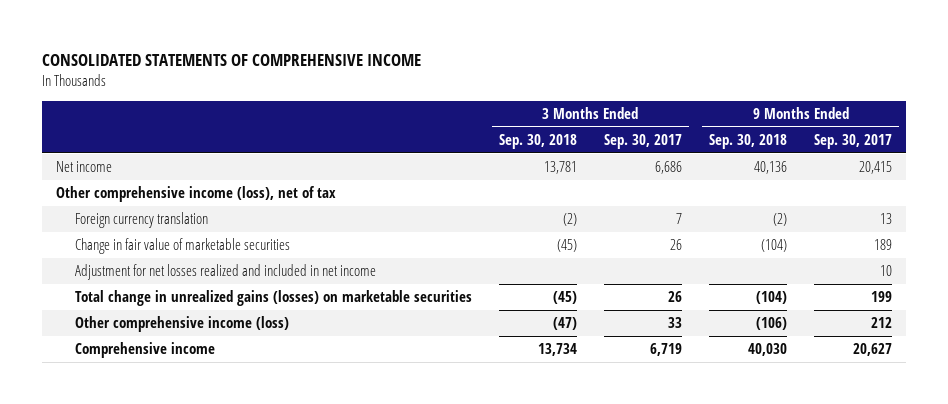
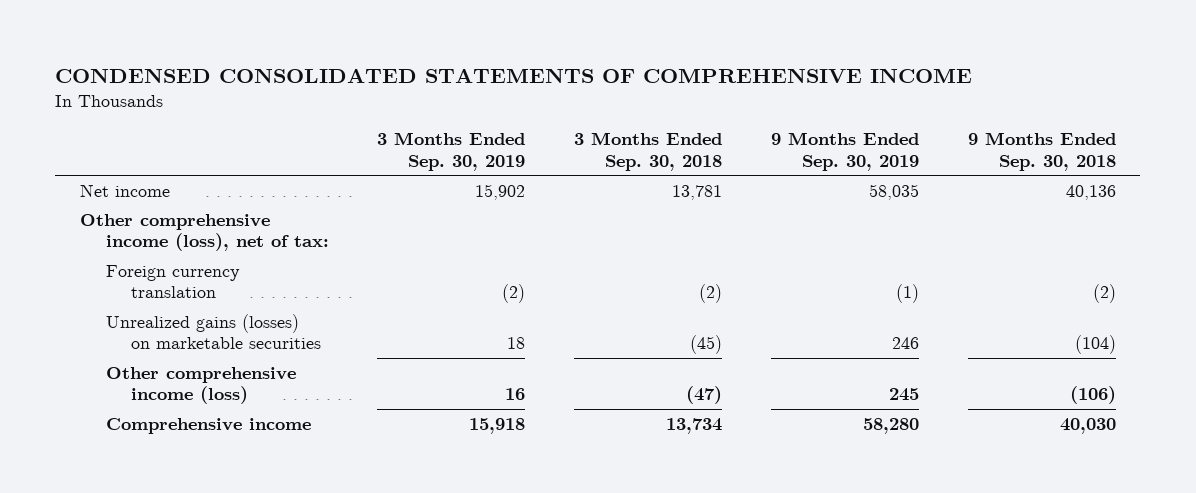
- CONSOLIDATED STATEMENTS OF COMPREHENSIVE INCOME
+ CONDENSED CONSOLIDATED STATEMENTS OF COMPREHENSIVE INCOME
- | 3 Months Ended Sep. 30, 2018 | 3 Months Ended Sep. 30, 2017 | 9 Months Ended Sep. 30, 2018 | 9 Months Ended Sep. 30, 2017
+ | 3 Months Ended Sep. 30, 2019 | 3 Months Ended Sep. 30, 2018 | 9 Months Ended Sep. 30, 2019 | 9 Months Ended Sep. 30, 2018
- Other comprehensive income (loss), net of tax
+ Other comprehensive income (loss), net of tax:
- Change in fair value of marketable securities | (45) | 26 | (104) | 189
- Adjustment for net losses realized and included in net income | | | | 10
- Total change in unrealized gains (losses) on marketable securities | (45) | 26 | (104) | 199
+ Unrealized gains (losses) on marketable securities | 18 | (45) | 246 | (104)

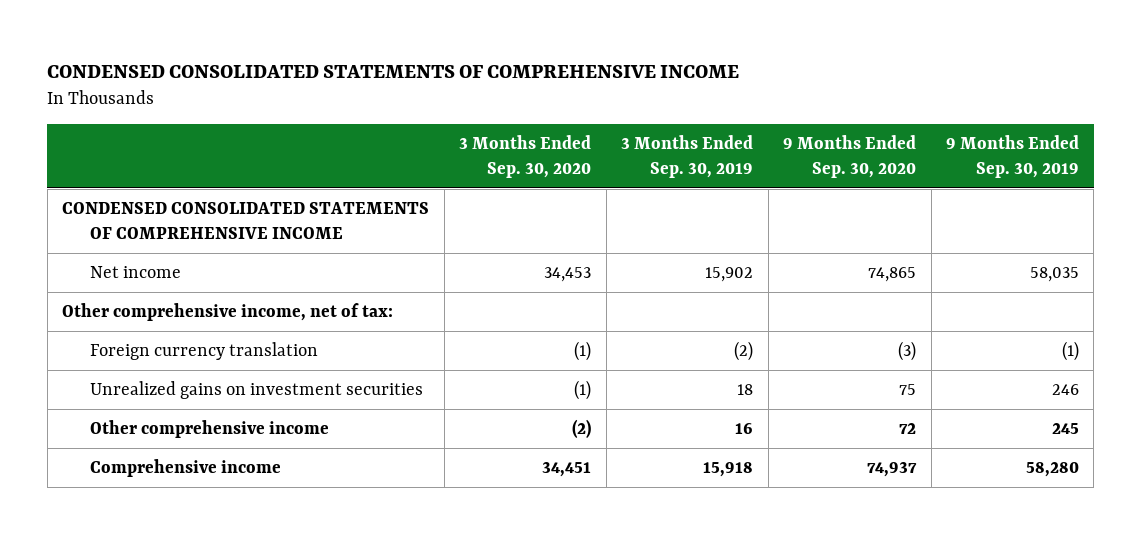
- | 3 Months Ended Sep. 30, 2019 | 3 Months Ended Sep. 30, 2018 | 9 Months Ended Sep. 30, 2019 | 9 Months Ended Sep. 30, 2018
+ | 3 Months Ended Sep. 30, 2020 | 3 Months Ended Sep. 30, 2019 | 9 Months Ended Sep. 30, 2020 | 9 Months Ended Sep. 30, 2019
+ CONDENSED CONSOLIDATED STATEMENTS OF COMPREHENSIVE INCOME
- Other comprehensive income (loss), net of tax:
+ Other comprehensive income, net of tax:
- Unrealized gains (losses) on marketable securities | 18 | (45) | 246 | (104)
- Other comprehensive income (loss) | 16 | (47) | 245 | (106)
+ Unrealized gains on investment securities | (1) | 18 | 75 | 246
+ Other comprehensive income | (2) | 16 | 72 | 245

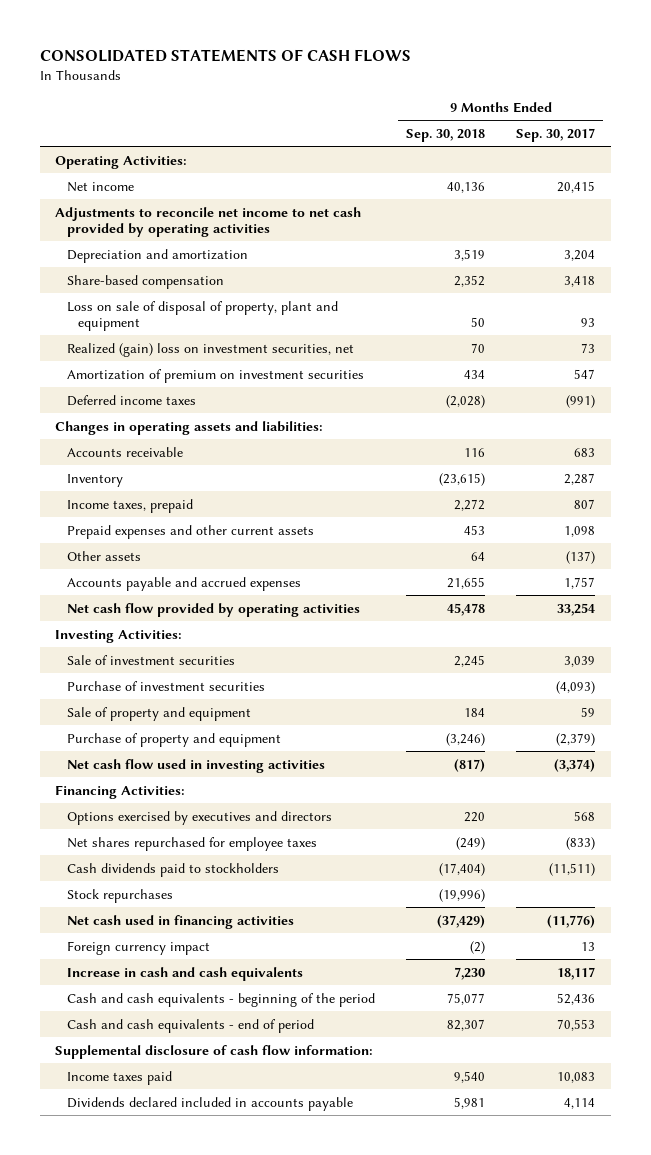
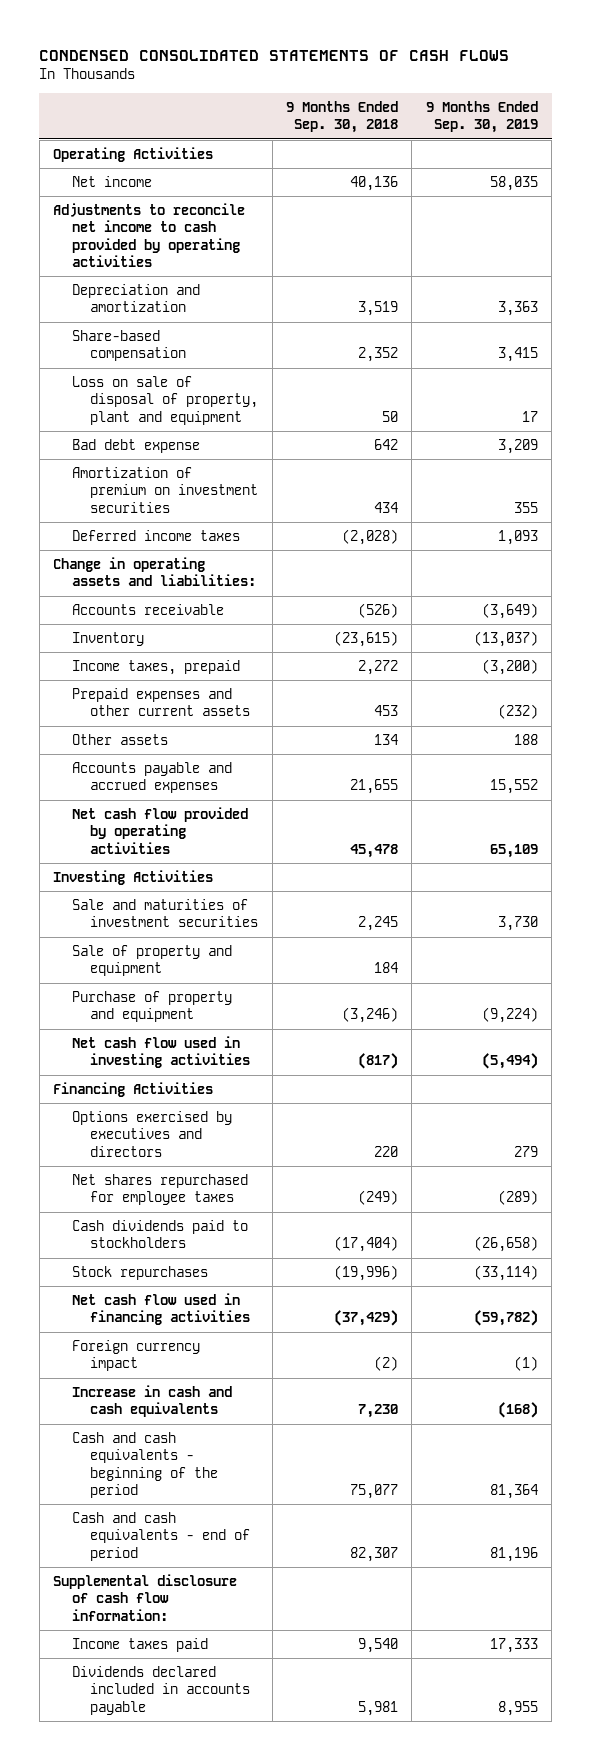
- CONSOLIDATED STATEMENTS OF CASH FLOWS
+ CONDENSED CONSOLIDATED STATEMENTS OF CASH FLOWS
- | 9 Months Ended Sep. 30, 2018 | 9 Months Ended Sep. 30, 2017
+ | 9 Months Ended Sep. 30, 2018 | 9 Months Ended Sep. 30, 2019
- Operating Activities:
+ Operating Activities
- Adjustments to reconcile net income to net cash provided by operating activities
+ Adjustments to reconcile net income to cash provided by operating activities
- Realized (gain) loss on investment securities, net | 70 | 73
+ Bad debt expense | 642 | 3,209
- Changes in operating assets and liabilities:
- Accounts receivable | 116 | 683
+ Change in operating assets and liabilities:
+ Accounts receivable | (526) | (3,649)
- Other assets | 64 | (137)
+ Other assets | 134 | 188
- Investing Activities:
- Sale of investment securities | 2,245 | 3,039
- Purchase of investment securities | | (4,093)
+ Investing Activities
+ Sale and maturities of investment securities | 2,245 | 3,730
- Financing Activities:
+ Financing Activities
- Net cash used in financing activities | (37,429) | (11,776)
+ Net cash flow used in financing activities | (37,429) | (59,782)

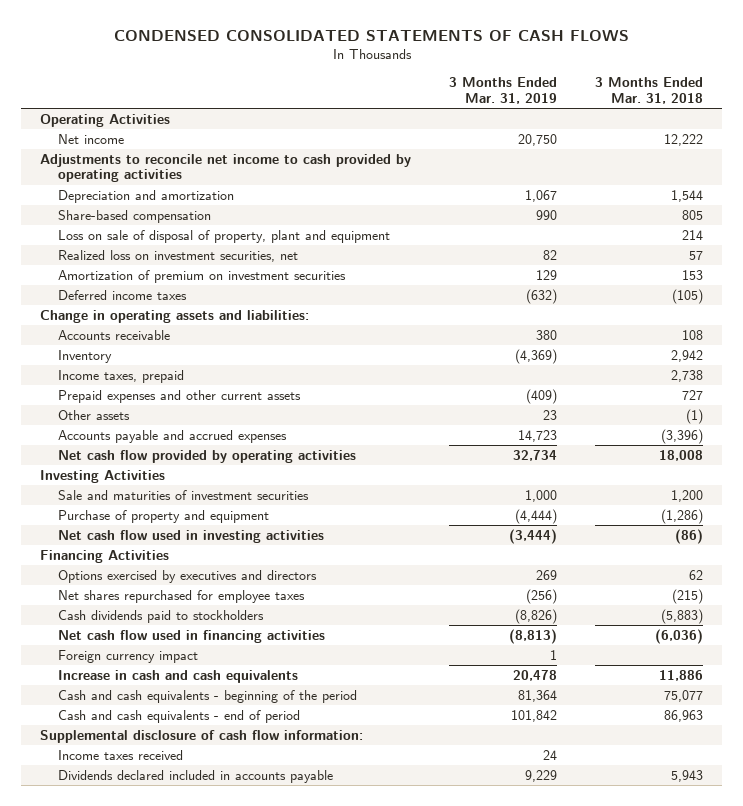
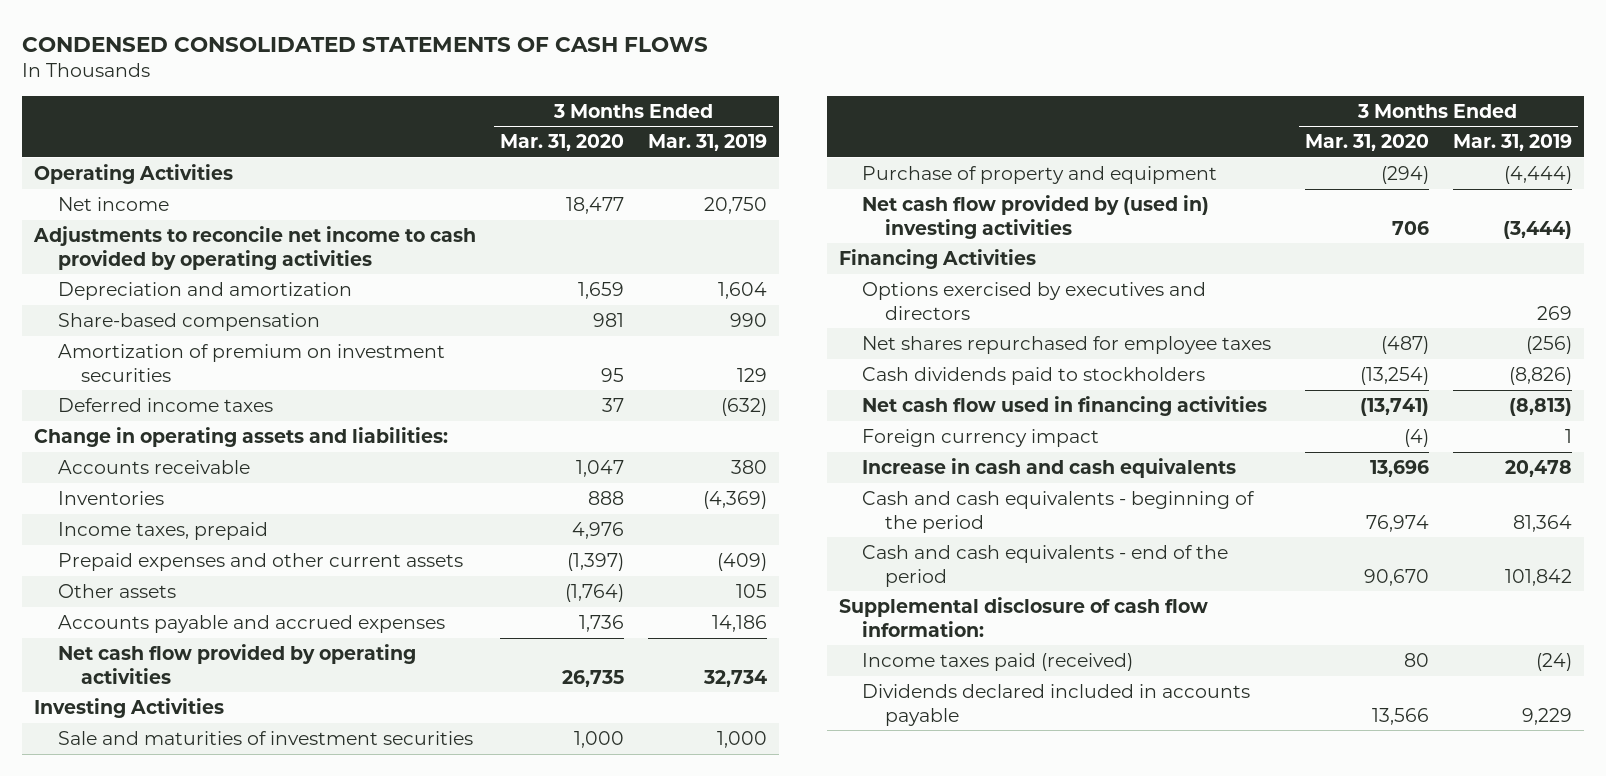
- | 3 Months Ended Mar. 31, 2019 | 3 Months Ended Mar. 31, 2018
+ | 3 Months Ended Mar. 31, 2020 | 3 Months Ended Mar. 31, 2019
- Depreciation and amortization | 1,067 | 1,544
+ Depreciation and amortization | 1,659 | 1,604
- Loss on sale of disposal of property, plant and equipment | | 214
- Realized loss on investment securities, net | 82 | 57
- Inventory | (4,369) | 2,942
+ Inventories | 888 | (4,369)
- Other assets | 23 | (1)
- Accounts payable and accrued expenses | 14,723 | (3,396)
+ Other assets | (1,764) | 105
+ Accounts payable and accrued expenses | 1,736 | 14,186
- Net cash flow used in investing activities | (3,444) | (86)
+ Net cash flow provided by (used in) investing activities | 706 | (3,444)
- Cash and cash equivalents - end of period | 101,842 | 86,963
+ Cash and cash equivalents - end of the period | 90,670 | 101,842
- Income taxes received | 24 |
+ Income taxes paid (received) | 80 | (24)

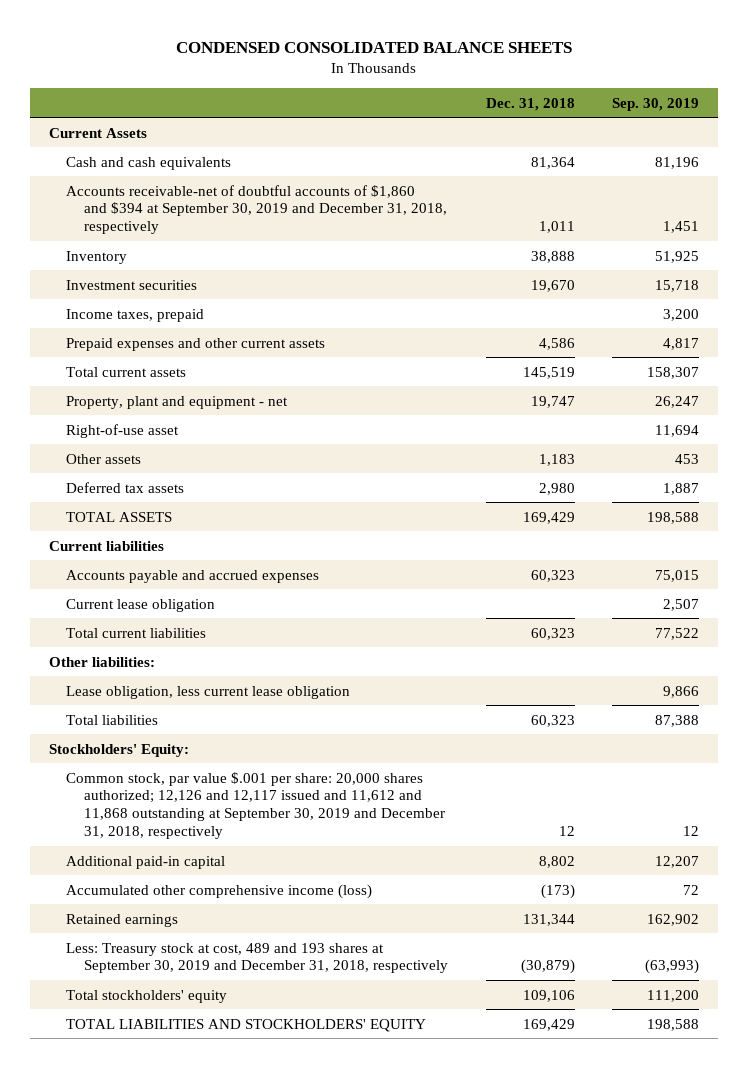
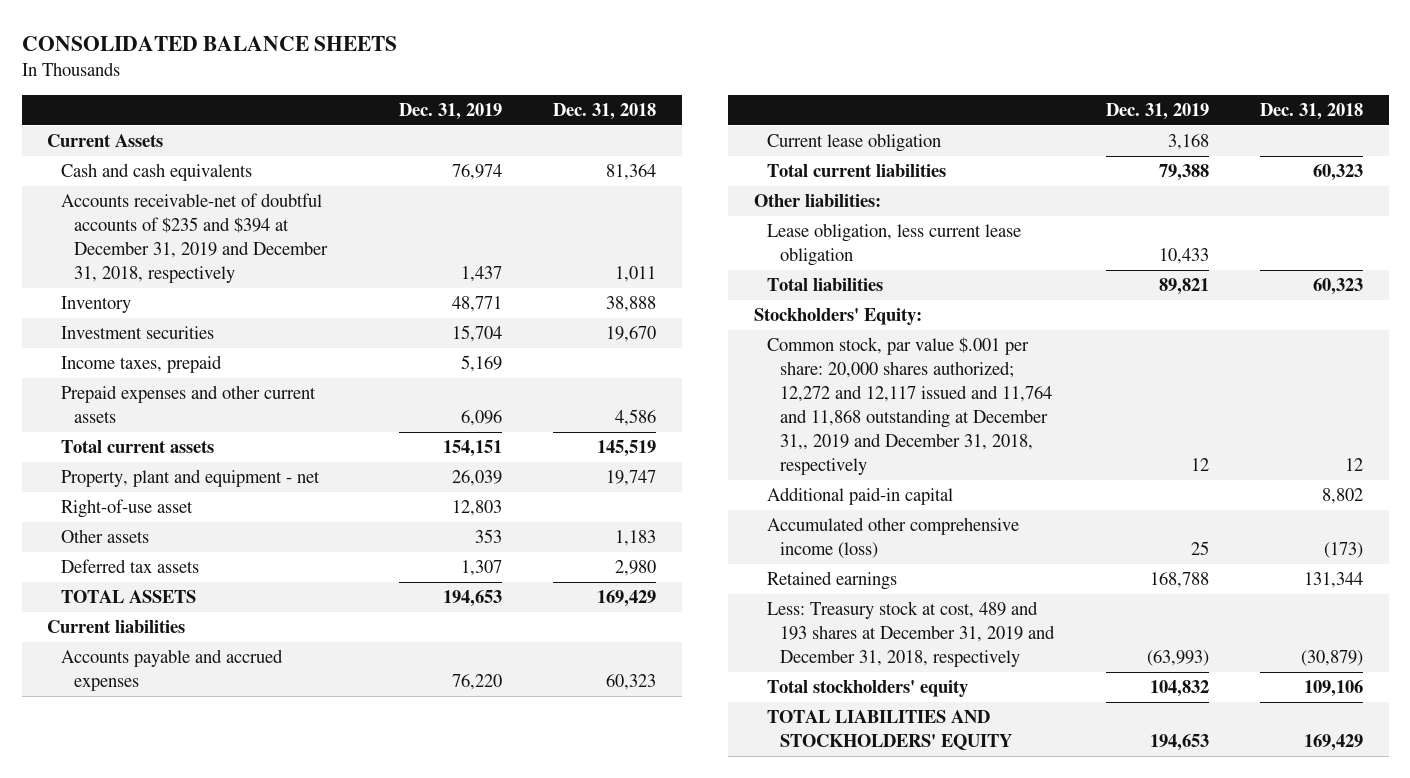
- CONDENSED CONSOLIDATED BALANCE SHEETS
+ CONSOLIDATED BALANCE SHEETS
- | Dec. 31, 2018 | Sep. 30, 2019
+ | Dec. 31, 2019 | Dec. 31, 2018
- Accounts receivable-net of doubtful accounts of $1,860 and $394 at September 30, 2019 and December 31, 2018, respectively | 1,011 | 1,451
+ Accounts receivable-net of doubtful accounts of $235 and $394 at December 31, 2019 and December 31, 2018, respectively | 1,437 | 1,011
- Common stock, par value $.001 per share: 20,000 shares authorized; 12,126 and 12,117 issued and 11,612 and 11,868 outstanding at September 30, 2019 and December 31, 2018, respectively | 12 | 12
+ Common stock, par value $.001 per share: 20,000 shares authorized; 12,272 and 12,117 issued and 11,764 and 11,868 outstanding at December 31,, 2019 and December 31, 2018, respectively | 12 | 12
- Less: Treasury stock at cost, 489 and 193 shares at September 30, 2019 and December 31, 2018, respectively | (30,879) | (63,993)
+ Less: Treasury stock at cost, 489 and 193 shares at December 31, 2019 and December 31, 2018, respectively | (63,993) | (30,879)

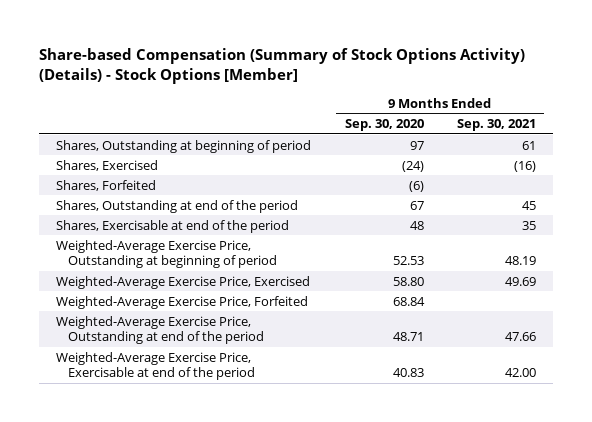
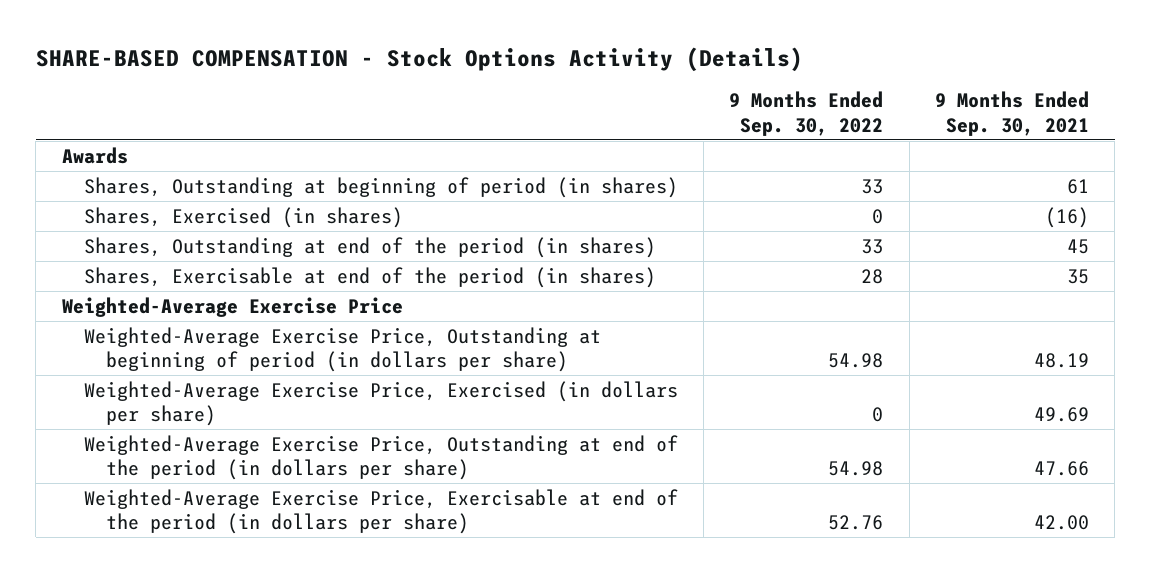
- Share-based Compensation (Summary of Stock Options Activity) (Details) - Stock Options [Member]
+ SHARE-BASED COMPENSATION - Stock Options Activity (Details)
- | 9 Months Ended Sep. 30, 2020 | 9 Months Ended Sep. 30, 2021
+ | 9 Months Ended Sep. 30, 2022 | 9 Months Ended Sep. 30, 2021
- Shares, Outstanding at beginning of period | 97 | 61
- Shares, Exercised | (24) | (16)
- Shares, Forfeited | (6) |
- Shares, Outstanding at end of the period | 67 | 45
- Shares, Exercisable at end of the period | 48 | 35
- Weighted-Average Exercise Price, Outstanding at beginning of period | 52.53 | 48.19
- Weighted-Average Exercise Price, Exercised | 58.80 | 49.69
- Weighted-Average Exercise Price, Forfeited | 68.84 |
- Weighted-Average Exercise Price, Outstanding at end of the period | 48.71 | 47.66
- Weighted-Average Exercise Price, Exercisable at end of the period | 40.83 | 42.00
+ Awards
+ Shares, Outstanding at beginning of period (in shares) | 33 | 61
+ Shares, Exercised (in shares) | 0 | (16)
+ Shares, Outstanding at end of the period (in shares) | 33 | 45
+ Shares, Exercisable at end of the period (in shares) | 28 | 35
+ Weighted-Average Exercise Price
+ Weighted-Average Exercise Price, Outstanding at beginning of period (in dollars per share) | 54.98 | 48.19
+ Weighted-Average Exercise Price, Exercised (in dollars per share) | 0 | 49.69
+ Weighted-Average Exercise Price, Outstanding at end of the period (in dollars per share) | 54.98 | 47.66
+ Weighted-Average Exercise Price, Exercisable at end of the period (in dollars per share) | 52.76 | 42.00

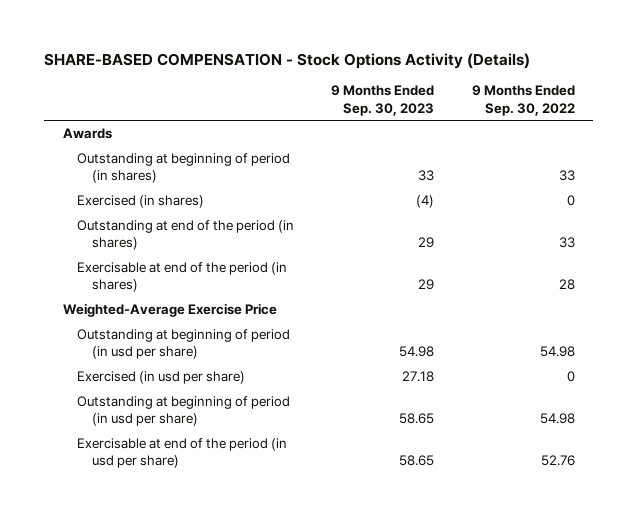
- | 9 Months Ended Sep. 30, 2022 | 9 Months Ended Sep. 30, 2021
+ | 9 Months Ended Sep. 30, 2023 | 9 Months Ended Sep. 30, 2022
- Shares, Outstanding at beginning of period (in shares) | 33 | 61
- Shares, Exercised (in shares) | 0 | (16)
- Shares, Outstanding at end of the period (in shares) | 33 | 45
- Shares, Exercisable at end of the period (in shares) | 28 | 35
+ Outstanding at beginning of period (in shares) | 33 | 33
+ Exercised (in shares) | (4) | 0
+ Outstanding at end of the period (in shares) | 29 | 33
+ Exercisable at end of the period (in shares) | 29 | 28
- Weighted-Average Exercise Price, Outstanding at beginning of period (in dollars per share) | 54.98 | 48.19
- Weighted-Average Exercise Price, Exercised (in dollars per share) | 0 | 49.69
- Weighted-Average Exercise Price, Outstanding at end of the period (in dollars per share) | 54.98 | 47.66
- Weighted-Average Exercise Price, Exercisable at end of the period (in dollars per share) | 52.76 | 42.00
+ Outstanding at beginning of period (in usd per share) | 54.98 | 54.98
+ Exercised (in usd per share) | 27.18 | 0
+ Outstanding at beginning of period (in usd per share) | 58.65 | 54.98
+ Exercisable at end of the period (in usd per share) | 58.65 | 52.76

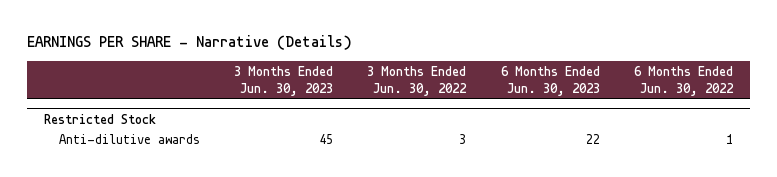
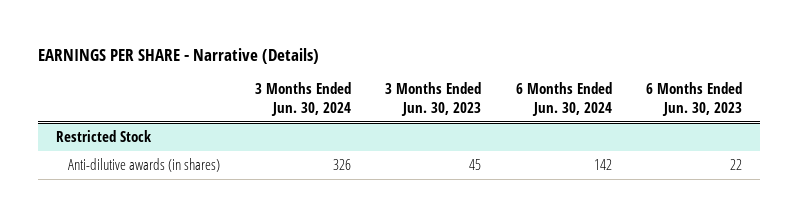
- | 3 Months Ended Jun. 30, 2023 | 3 Months Ended Jun. 30, 2022 | 6 Months Ended Jun. 30, 2023 | 6 Months Ended Jun. 30, 2022
+ | 3 Months Ended Jun. 30, 2024 | 3 Months Ended Jun. 30, 2023 | 6 Months Ended Jun. 30, 2024 | 6 Months Ended Jun. 30, 2023
@ Restricted Stock
- Anti-dilutive awards | 45 | 3 | 22 | 1
+ Anti-dilutive awards (in shares) | 326 | 45 | 142 | 22

